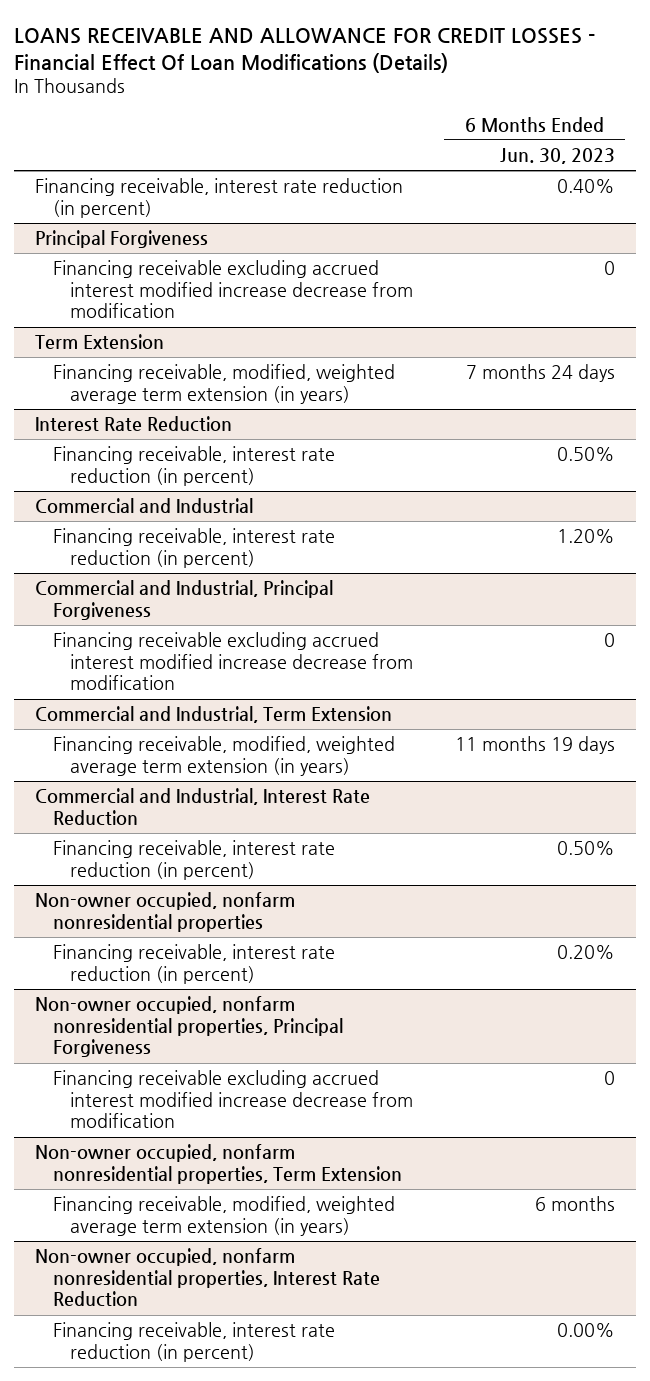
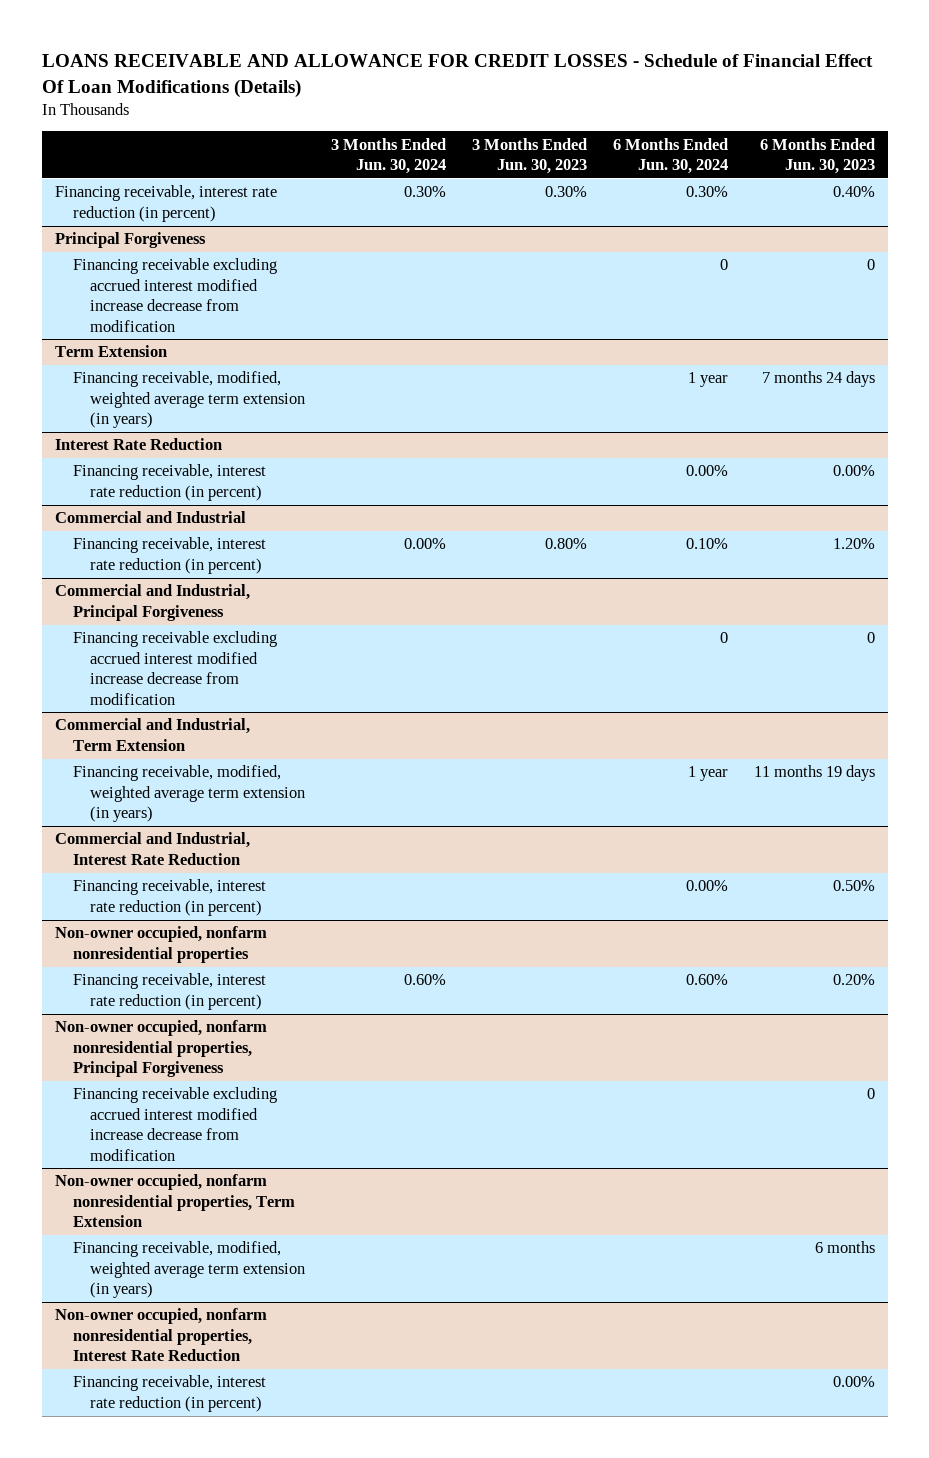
- LOANS RECEIVABLE AND ALLOWANCE FOR CREDIT LOSSES - Financial Effect Of Loan Modifications (Details)
+ LOANS RECEIVABLE AND ALLOWANCE FOR CREDIT LOSSES - Schedule of Financial Effect Of Loan Modifications (Details)
- | 6 Months Ended Jun. 30, 2023
+ | 3 Months Ended Jun. 30, 2024 | 3 Months Ended Jun. 30, 2023 | 6 Months Ended Jun. 30, 2024 | 6 Months Ended Jun. 30, 2023
@ Interest Rate Reduction
- Financing receivable, interest rate reduction (in percent) | 0.50%
+ Financing receivable, interest rate reduction (in percent) | | | 0.00% | 0.00%

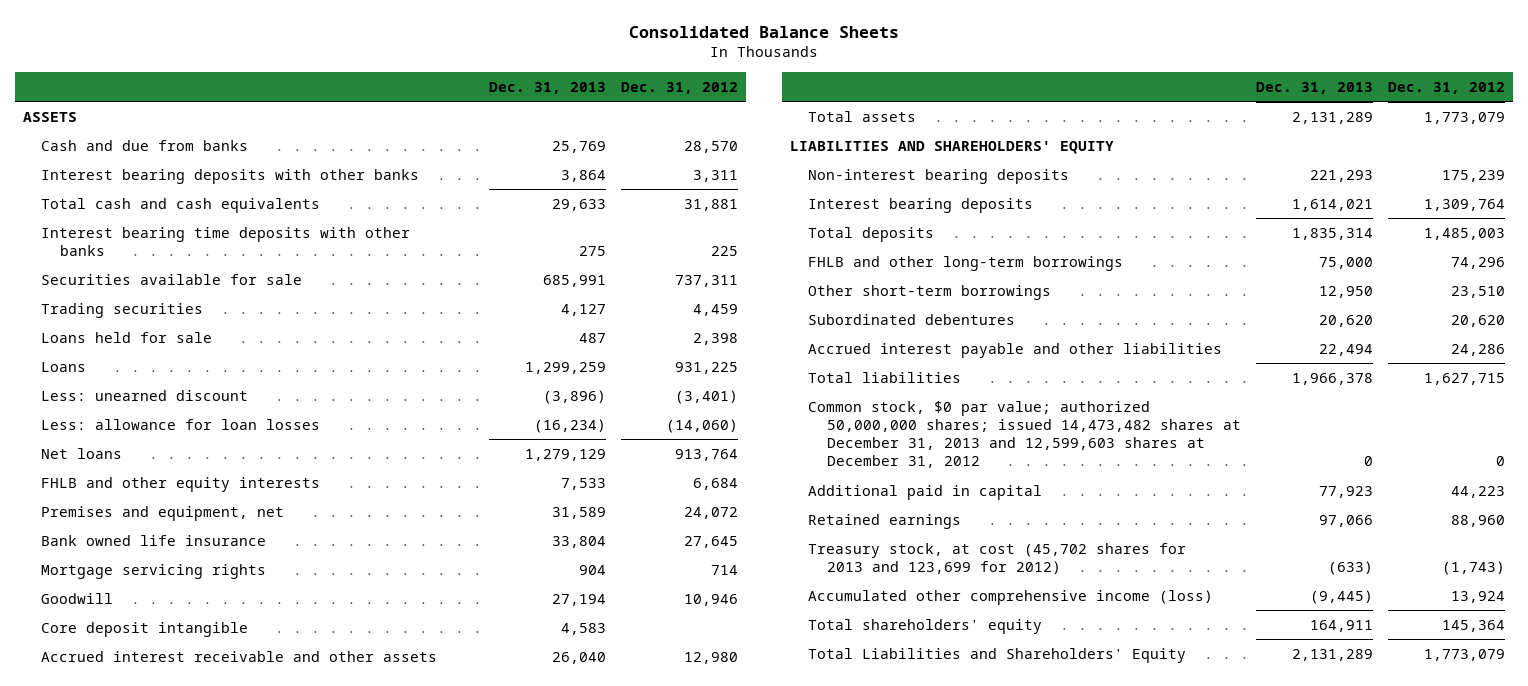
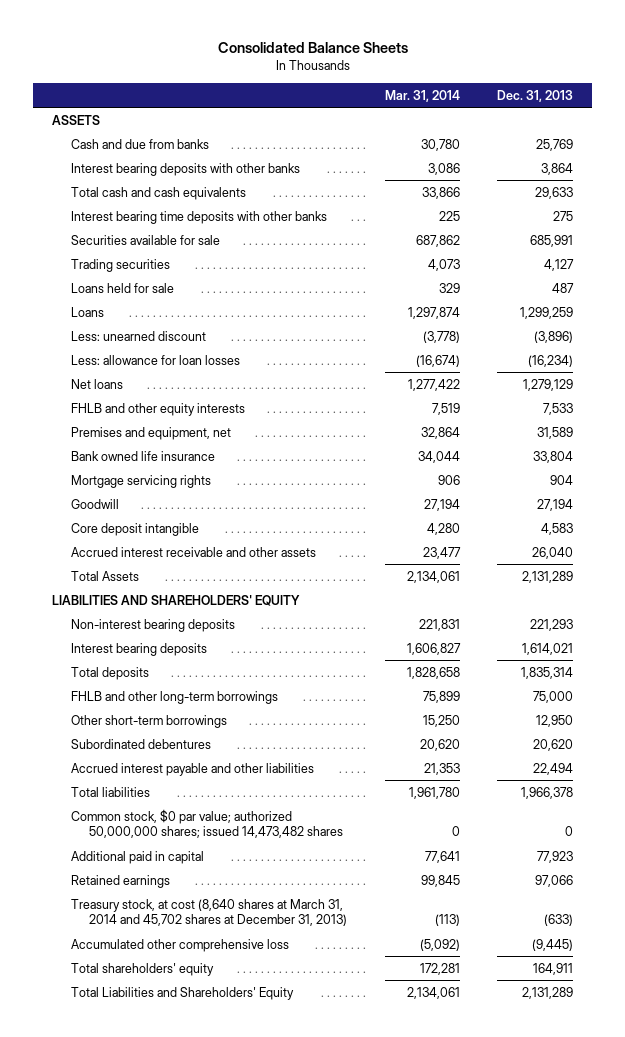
- | Dec. 31, 2013 | Dec. 31, 2012
+ | Mar. 31, 2014 | Dec. 31, 2013
- Total assets | 2,131,289 | 1,773,079
+ Total Assets | 2,134,061 | 2,131,289
- Common stock, $0 par value; authorized 50,000,000 shares; issued 14,473,482 shares at December 31, 2013 and 12,599,603 shares at December 31, 2012 | 0 | 0
+ Common stock, $0 par value; authorized 50,000,000 shares; issued 14,473,482 shares | 0 | 0
- Treasury stock, at cost (45,702 shares for 2013 and 123,699 for 2012) | (633) | (1,743)
- Accumulated other comprehensive income (loss) | (9,445) | 13,924
+ Treasury stock, at cost (8,640 shares at March 31, 2014 and 45,702 shares at December 31, 2013) | (113) | (633)
+ Accumulated other comprehensive loss | (5,092) | (9,445)

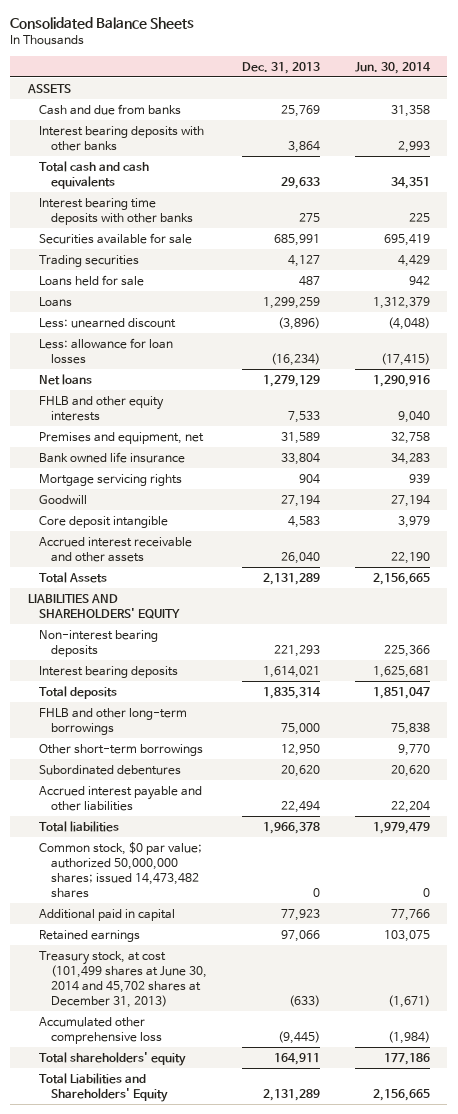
- | Mar. 31, 2014 | Dec. 31, 2013
+ | Dec. 31, 2013 | Jun. 30, 2014
- Treasury stock, at cost (8,640 shares at March 31, 2014 and 45,702 shares at December 31, 2013) | (113) | (633)
+ Treasury stock, at cost (101,499 shares at June 30, 2014 and 45,702 shares at December 31, 2013) | (633) | (1,671)

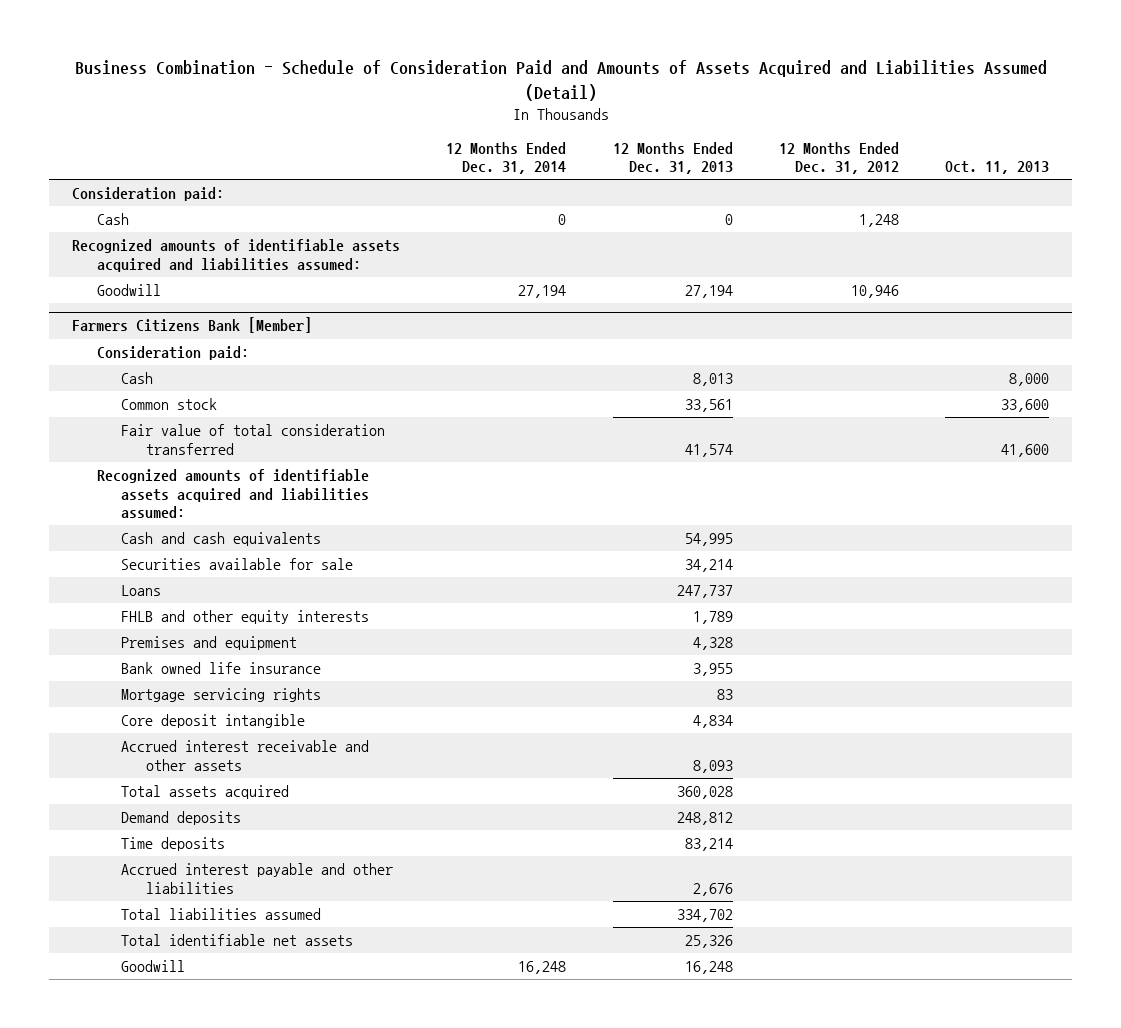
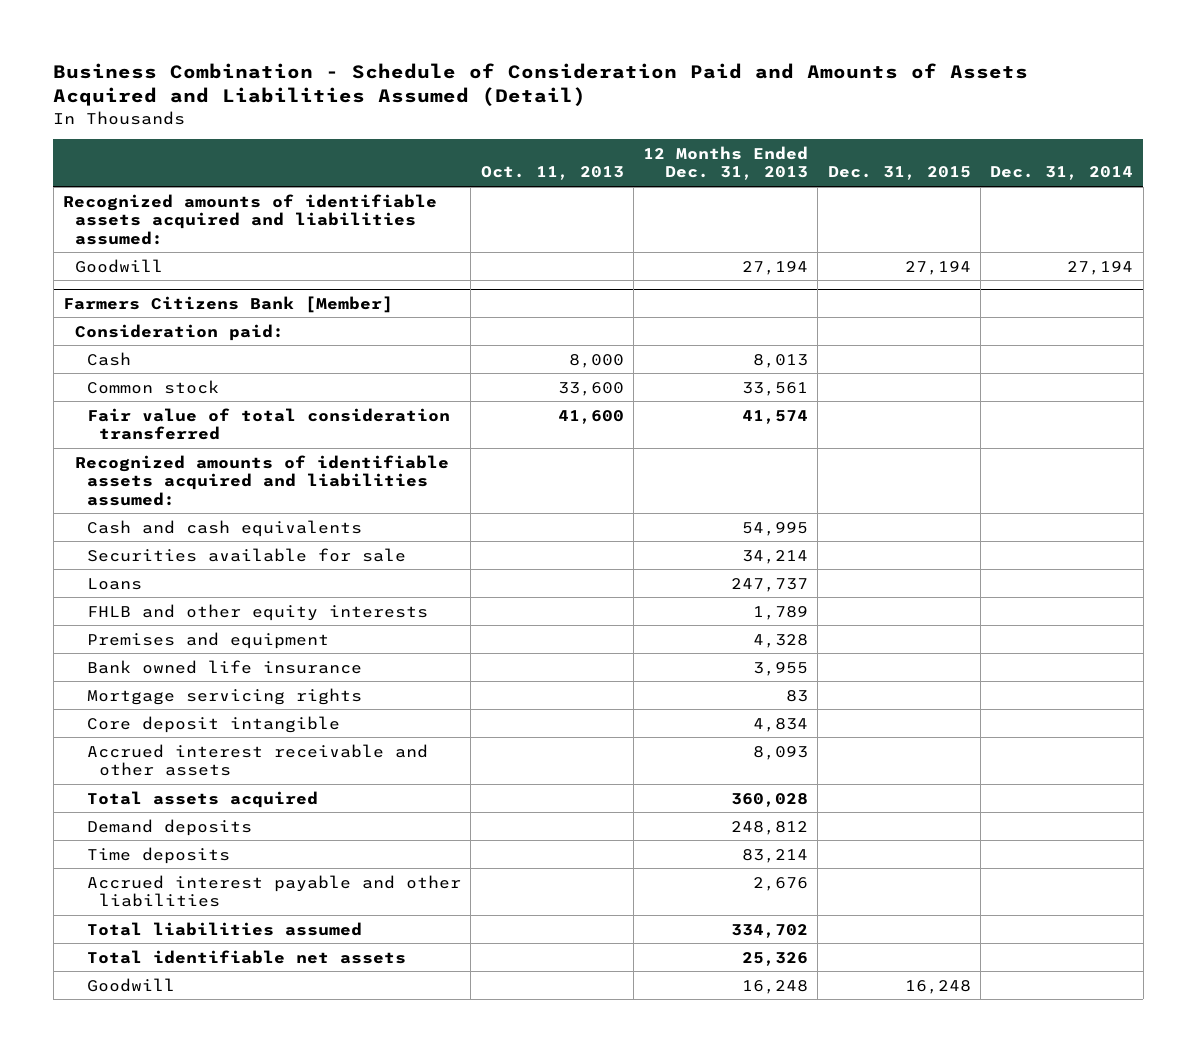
- | 12 Months Ended Dec. 31, 2014 | 12 Months Ended Dec. 31, 2013 | 12 Months Ended Dec. 31, 2012 | Oct. 11, 2013
+ | Oct. 11, 2013 | 12 Months Ended Dec. 31, 2013 | Dec. 31, 2015 | Dec. 31, 2014
- Consideration paid:
- Cash | 0 | 0 | 1,248 |

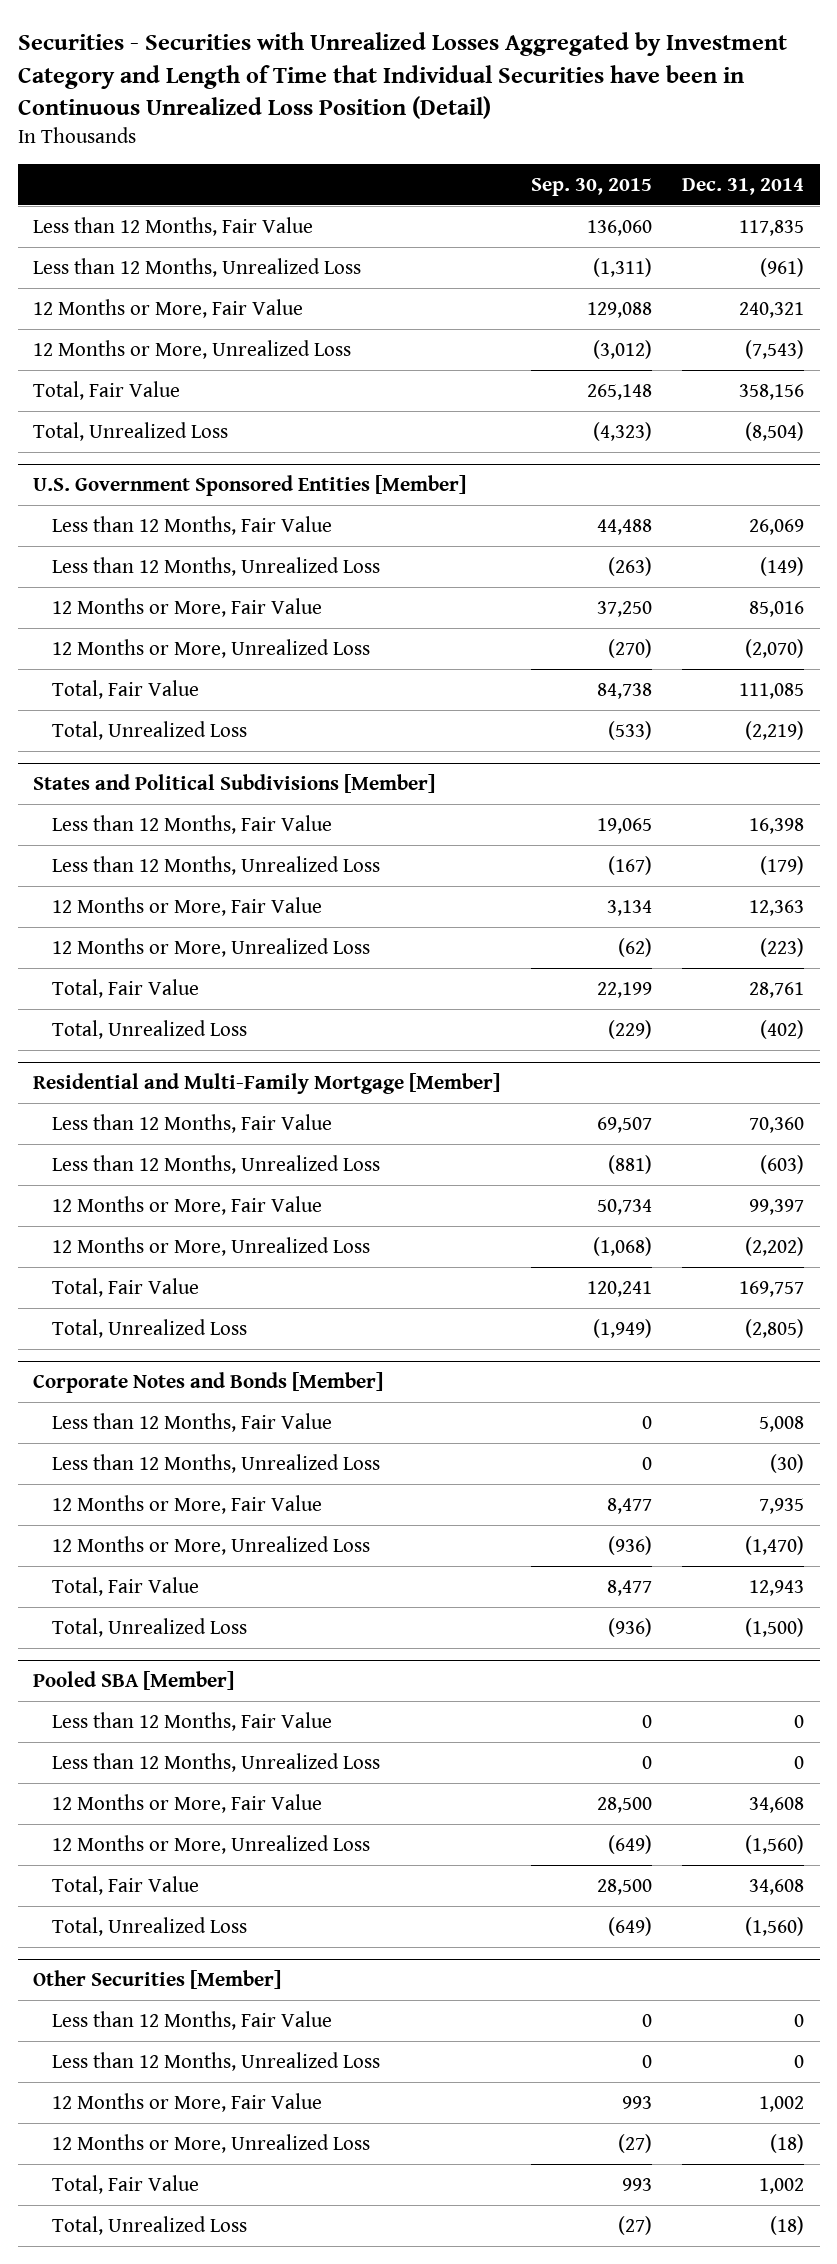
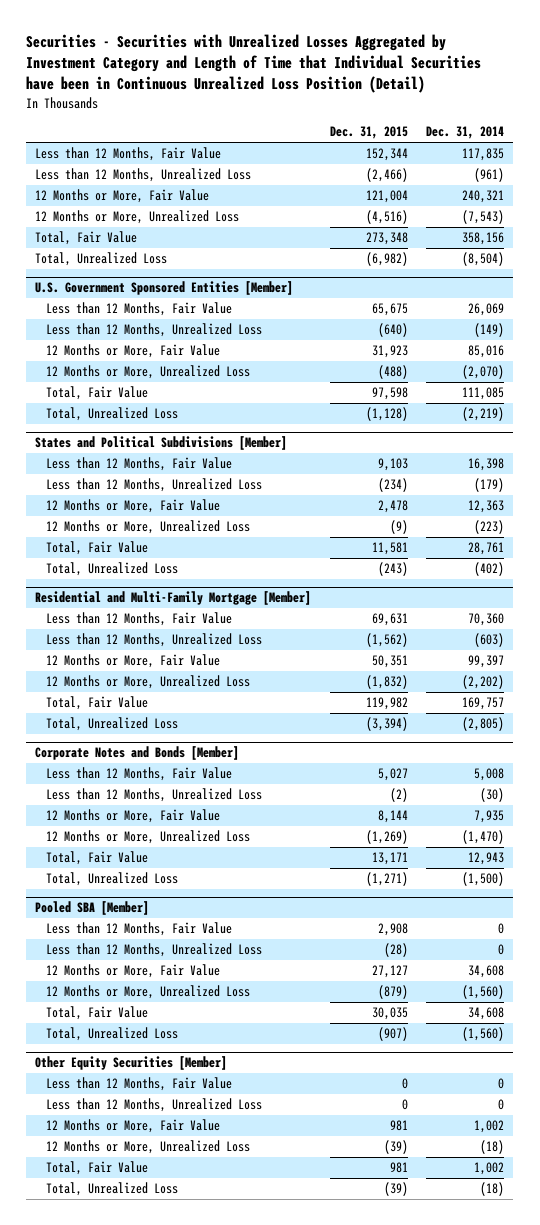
- | Sep. 30, 2015 | Dec. 31, 2014
+ | Dec. 31, 2015 | Dec. 31, 2014
- Other Securities [Member]
+ Other Equity Securities [Member]

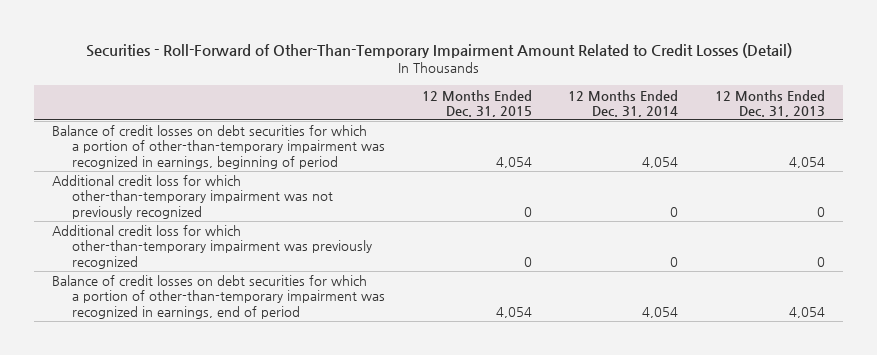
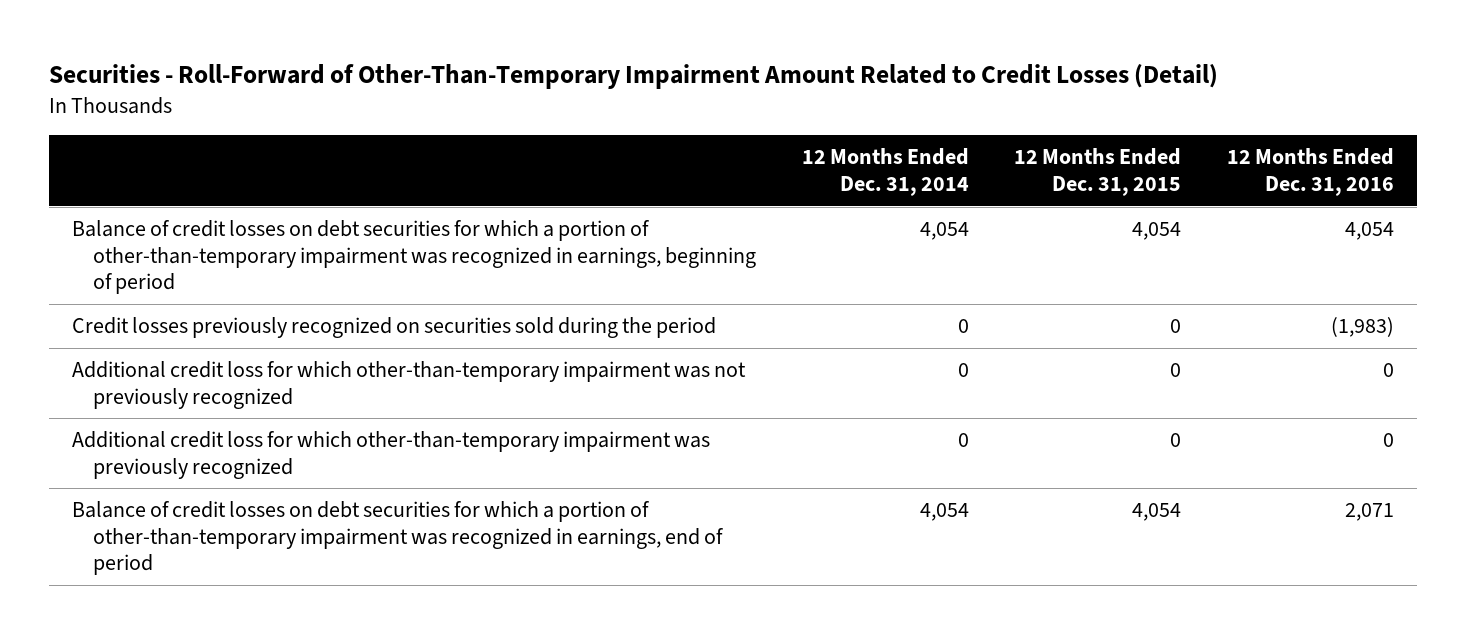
- | 12 Months Ended Dec. 31, 2015 | 12 Months Ended Dec. 31, 2014 | 12 Months Ended Dec. 31, 2013
+ | 12 Months Ended Dec. 31, 2014 | 12 Months Ended Dec. 31, 2015 | 12 Months Ended Dec. 31, 2016
+ Credit losses previously recognized on securities sold during the period | 0 | 0 | (1,983)

